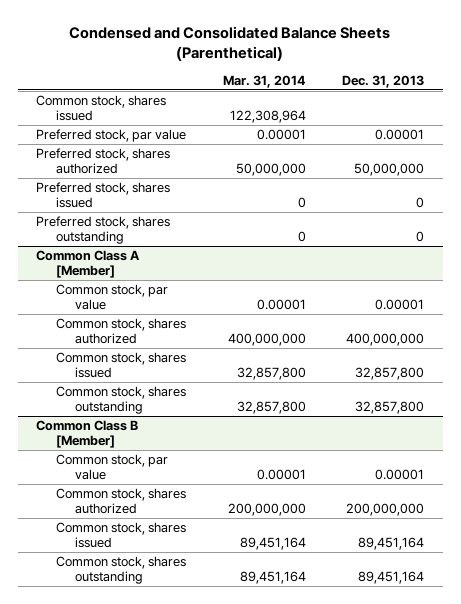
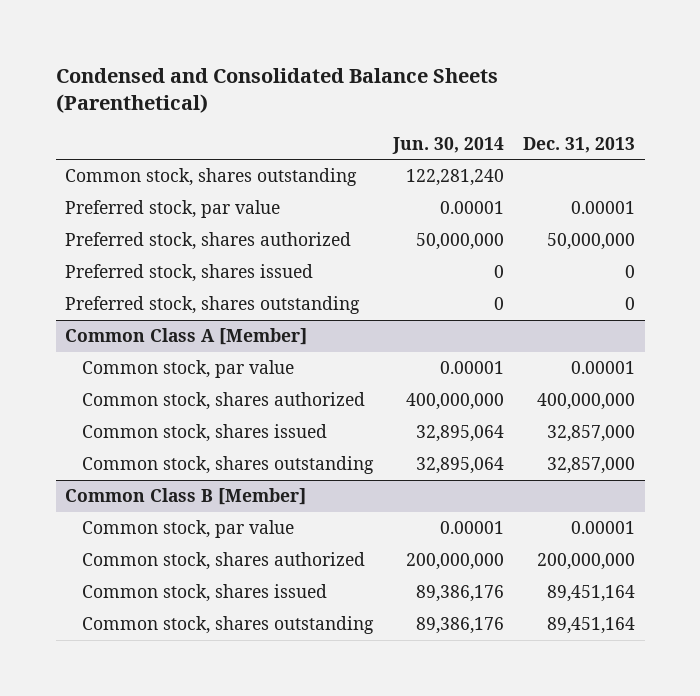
- | Mar. 31, 2014 | Dec. 31, 2013
+ | Jun. 30, 2014 | Dec. 31, 2013
- Common stock, shares issued | 122,308,964 |
+ Common stock, shares outstanding | 122,281,240 |
@ Common Class A [Member]
- Common stock, shares issued | 32,857,800 | 32,857,800
- Common stock, shares outstanding | 32,857,800 | 32,857,800
+ Common stock, shares issued | 32,895,064 | 32,857,000
+ Common stock, shares outstanding | 32,895,064 | 32,857,000

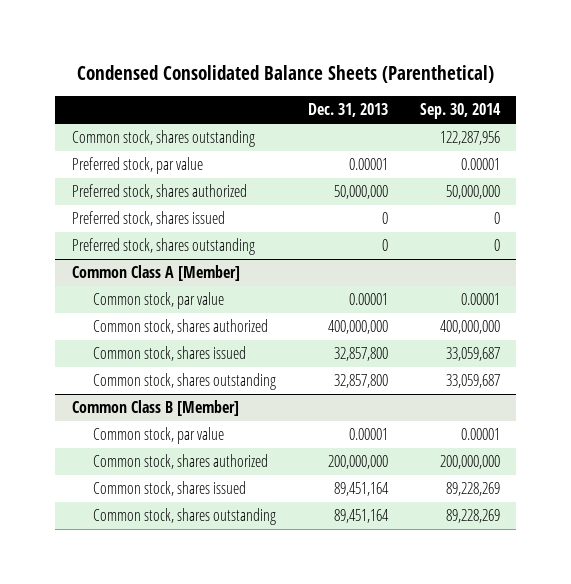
- Condensed and Consolidated Balance Sheets (Parenthetical)
+ Condensed Consolidated Balance Sheets (Parenthetical)
- | Jun. 30, 2014 | Dec. 31, 2013
+ | Dec. 31, 2013 | Sep. 30, 2014
@ Common Class A [Member]
- Common stock, shares issued | 32,895,064 | 32,857,000
- Common stock, shares outstanding | 32,895,064 | 32,857,000
+ Common stock, shares issued | 32,857,800 | 33,059,687
+ Common stock, shares outstanding | 32,857,800 | 33,059,687

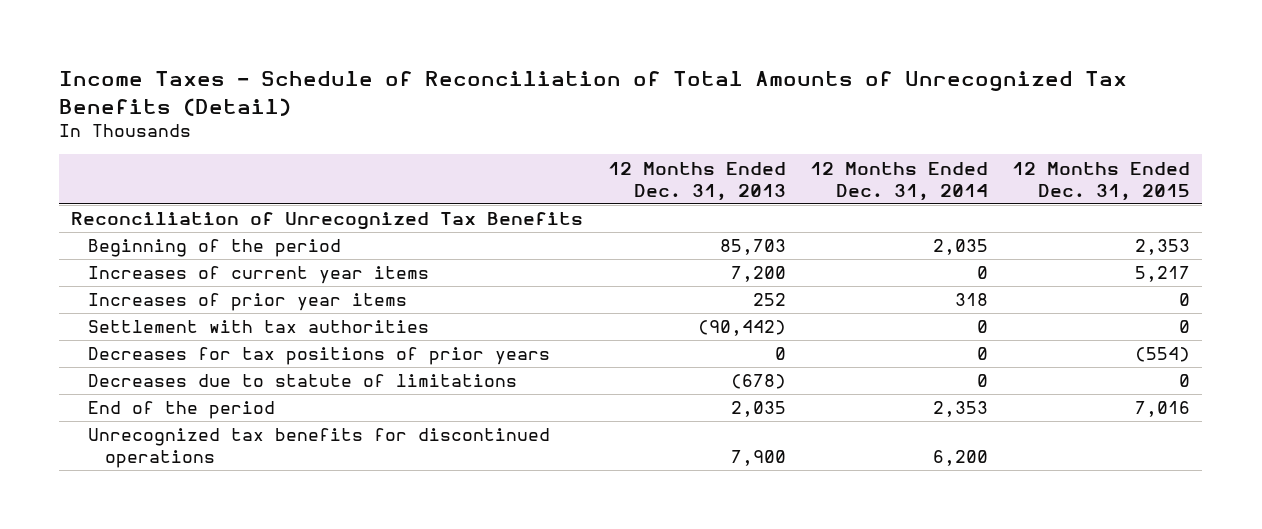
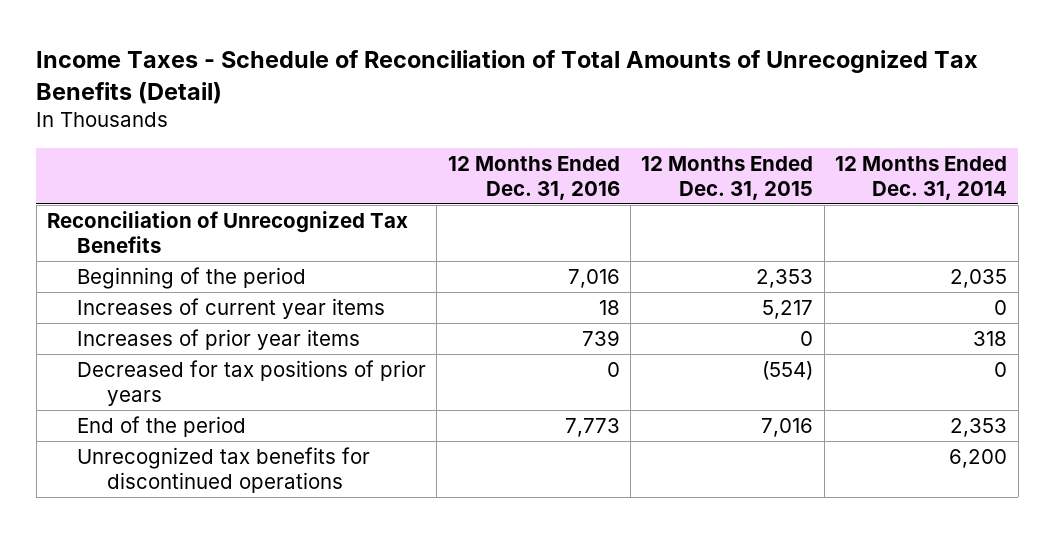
- | 12 Months Ended Dec. 31, 2013 | 12 Months Ended Dec. 31, 2014 | 12 Months Ended Dec. 31, 2015
+ | 12 Months Ended Dec. 31, 2016 | 12 Months Ended Dec. 31, 2015 | 12 Months Ended Dec. 31, 2014
- Settlement with tax authorities | (90,442) | 0 | 0
- Decreases for tax positions of prior years | 0 | 0 | (554)
- Decreases due to statute of limitations | (678) | 0 | 0
+ Decreased for tax positions of prior years | 0 | (554) | 0

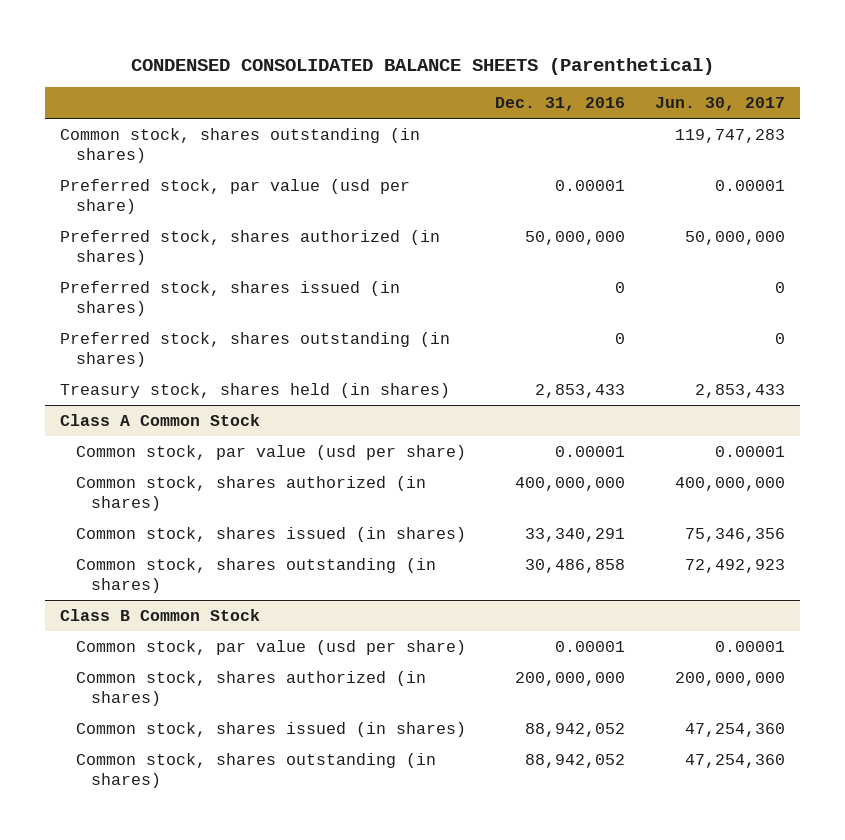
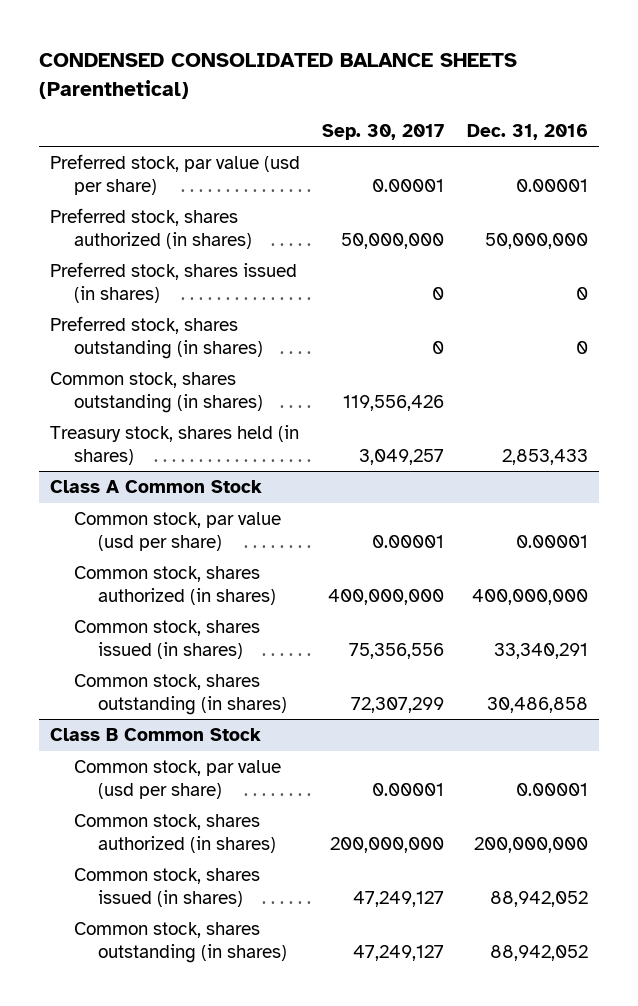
- | Dec. 31, 2016 | Jun. 30, 2017
+ | Sep. 30, 2017 | Dec. 31, 2016
moved down: Common stock, shares outstanding (in shares) | 119,556,426 |

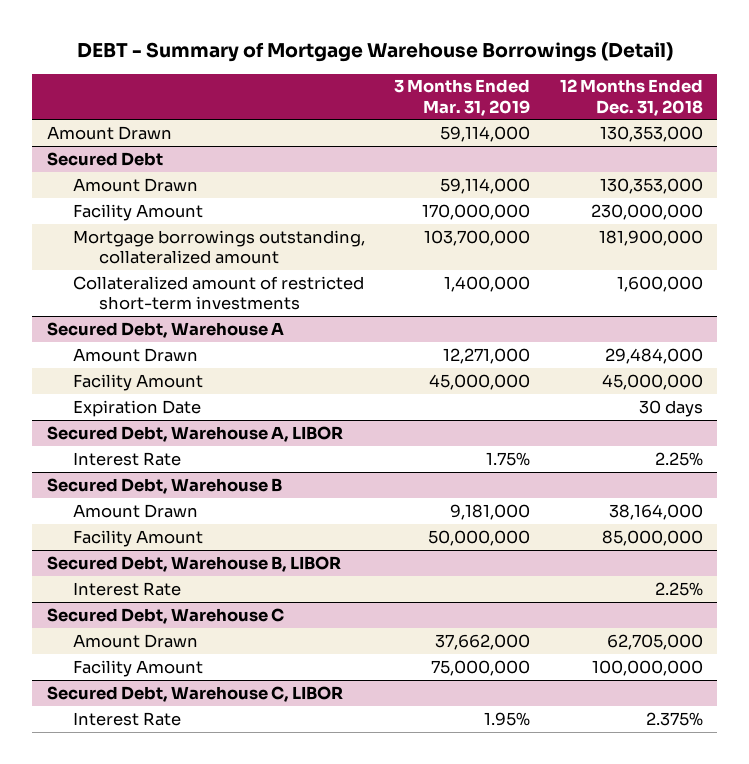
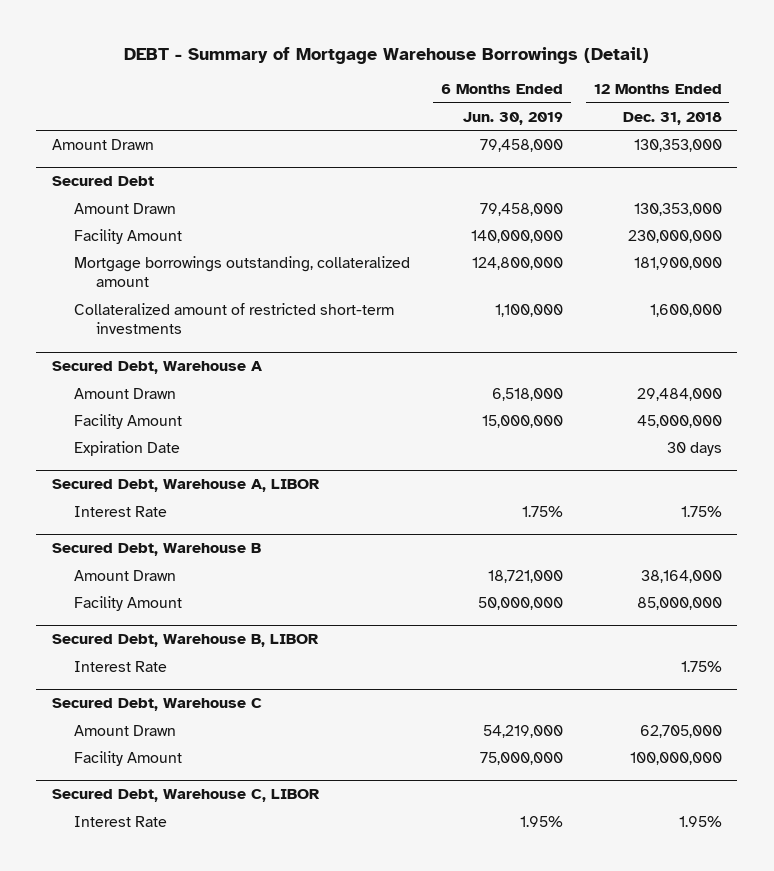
- | 3 Months Ended Mar. 31, 2019 | 12 Months Ended Dec. 31, 2018
+ | 6 Months Ended Jun. 30, 2019 | 12 Months Ended Dec. 31, 2018
@ Secured Debt, Warehouse A, LIBOR
- Interest Rate | 1.75% | 2.25%
+ Interest Rate | 1.75% | 1.75%
@ Secured Debt, Warehouse B, LIBOR
- Interest Rate | | 2.25%
+ Interest Rate | | 1.75%
@ Secured Debt, Warehouse C, LIBOR
- Interest Rate | 1.95% | 2.375%
+ Interest Rate | 1.95% | 1.95%

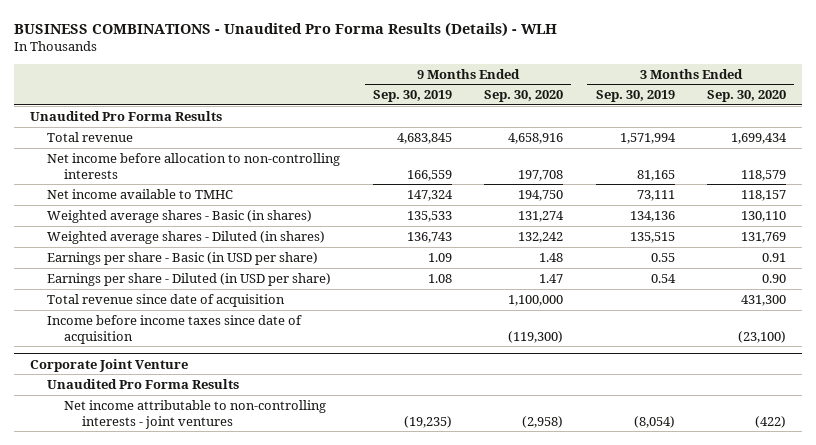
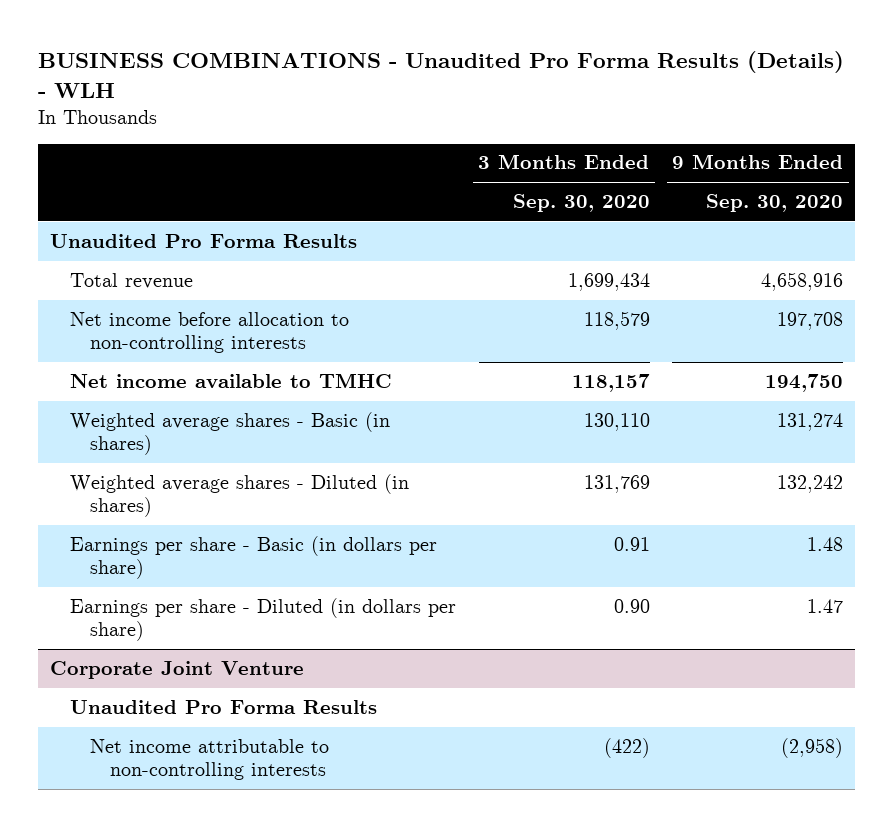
- | 9 Months Ended Sep. 30, 2019 | 9 Months Ended Sep. 30, 2020 | 3 Months Ended Sep. 30, 2019 | 3 Months Ended Sep. 30, 2020
+ | 3 Months Ended Sep. 30, 2020 | 9 Months Ended Sep. 30, 2020
- Earnings per share - Basic (in USD per share) | 1.09 | 1.48 | 0.55 | 0.91
- Earnings per share - Diluted (in USD per share) | 1.08 | 1.47 | 0.54 | 0.90
- Total revenue since date of acquisition | | 1,100,000 | | 431,300
- Income before income taxes since date of acquisition | | (119,300) | | (23,100)
+ Earnings per share - Basic (in dollars per share) | 0.91 | 1.48
+ Earnings per share - Diluted (in dollars per share) | 0.90 | 1.47
@ Corporate Joint Venture
- Net income attributable to non-controlling interests - joint ventures | (19,235) | (2,958) | (8,054) | (422)
+ Net income attributable to non-controlling interests | (422) | (2,958)

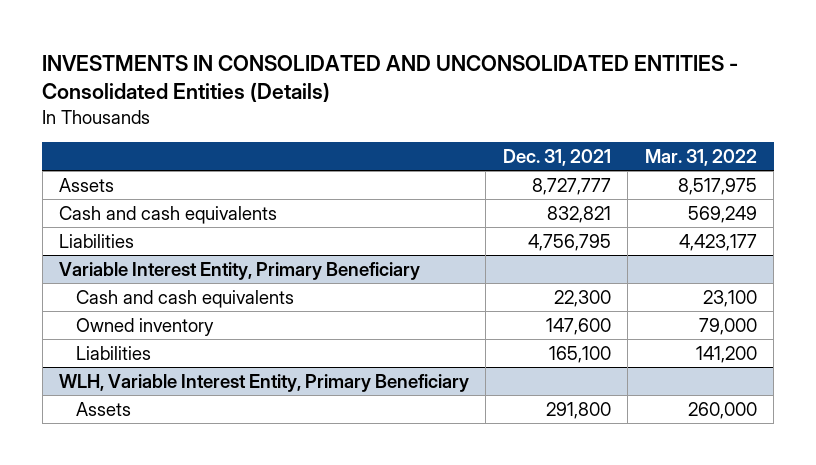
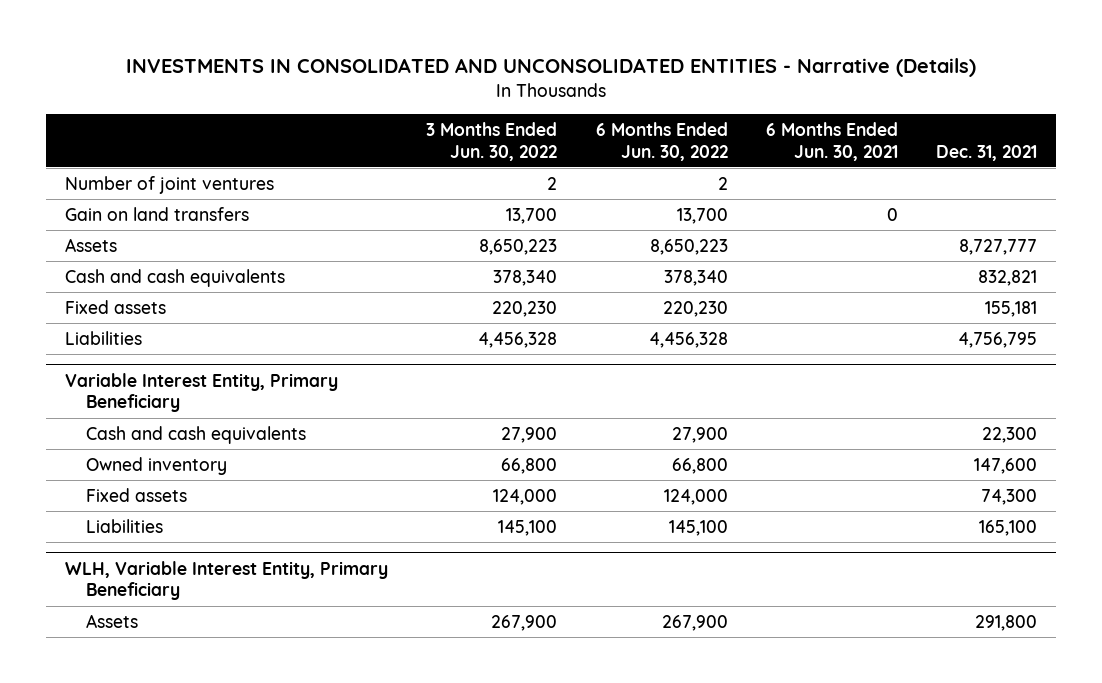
- INVESTMENTS IN CONSOLIDATED AND UNCONSOLIDATED ENTITIES - Consolidated Entities (Details)
+ INVESTMENTS IN CONSOLIDATED AND UNCONSOLIDATED ENTITIES - Narrative (Details)
- | Dec. 31, 2021 | Mar. 31, 2022
+ | 3 Months Ended Jun. 30, 2022 | 6 Months Ended Jun. 30, 2022 | 6 Months Ended Jun. 30, 2021 | Dec. 31, 2021
+ Number of joint ventures | 2 | 2 | |
+ Gain on land transfers | 13,700 | 13,700 | 0 |
+ Fixed assets | 220,230 | 220,230 | | 155,181
@ Variable Interest Entity, Primary Beneficiary
+ Fixed assets | 124,000 | 124,000 | | 74,300

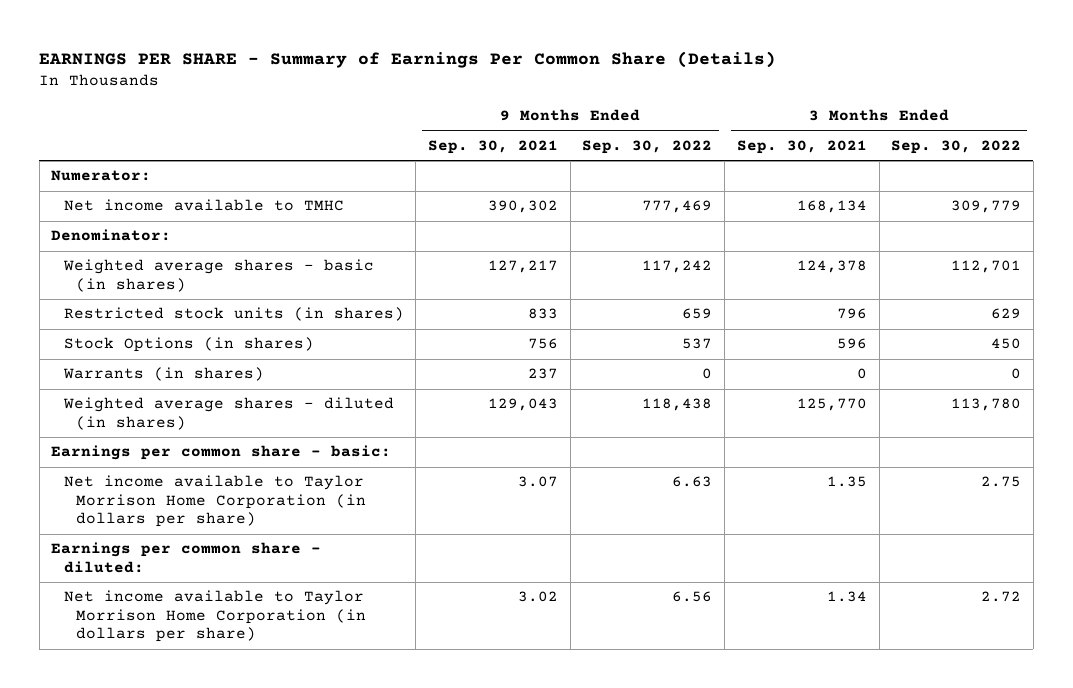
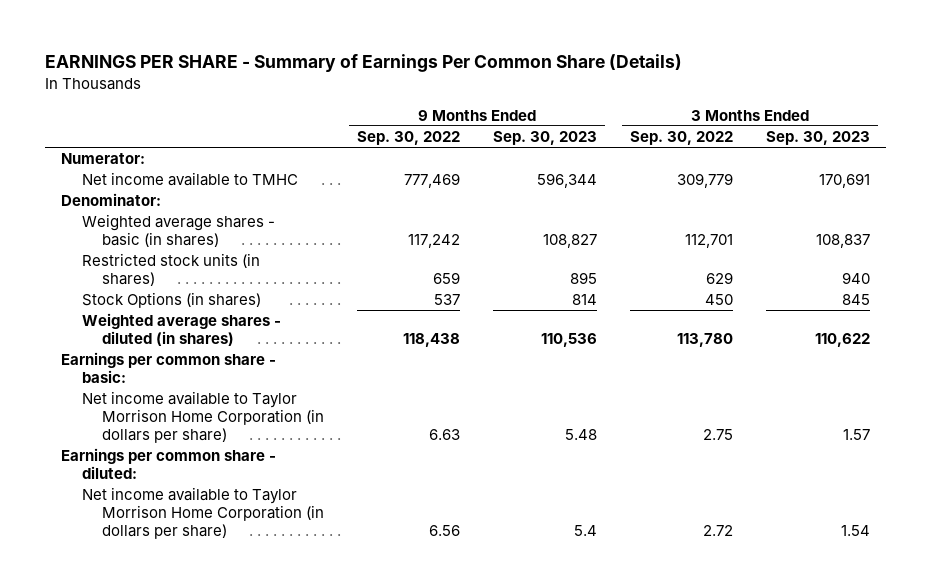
- | 9 Months Ended Sep. 30, 2021 | 9 Months Ended Sep. 30, 2022 | 3 Months Ended Sep. 30, 2021 | 3 Months Ended Sep. 30, 2022
+ | 9 Months Ended Sep. 30, 2022 | 9 Months Ended Sep. 30, 2023 | 3 Months Ended Sep. 30, 2022 | 3 Months Ended Sep. 30, 2023
- Warrants (in shares) | 237 | 0 | 0 | 0

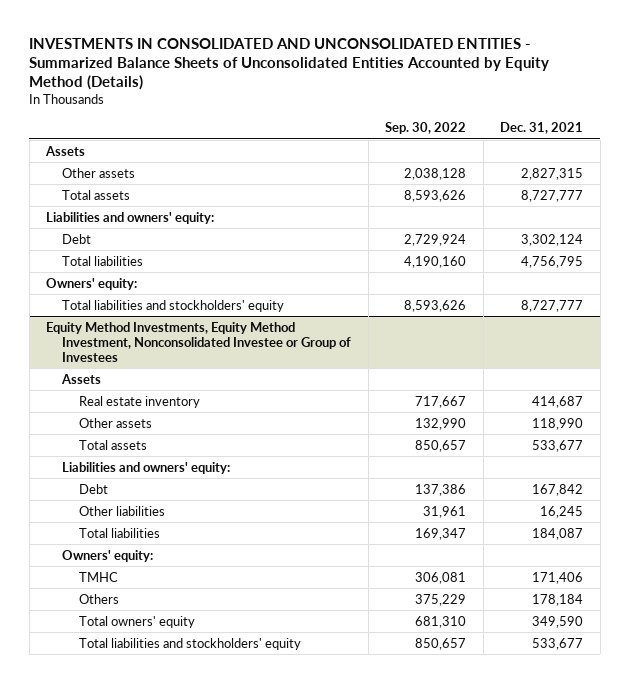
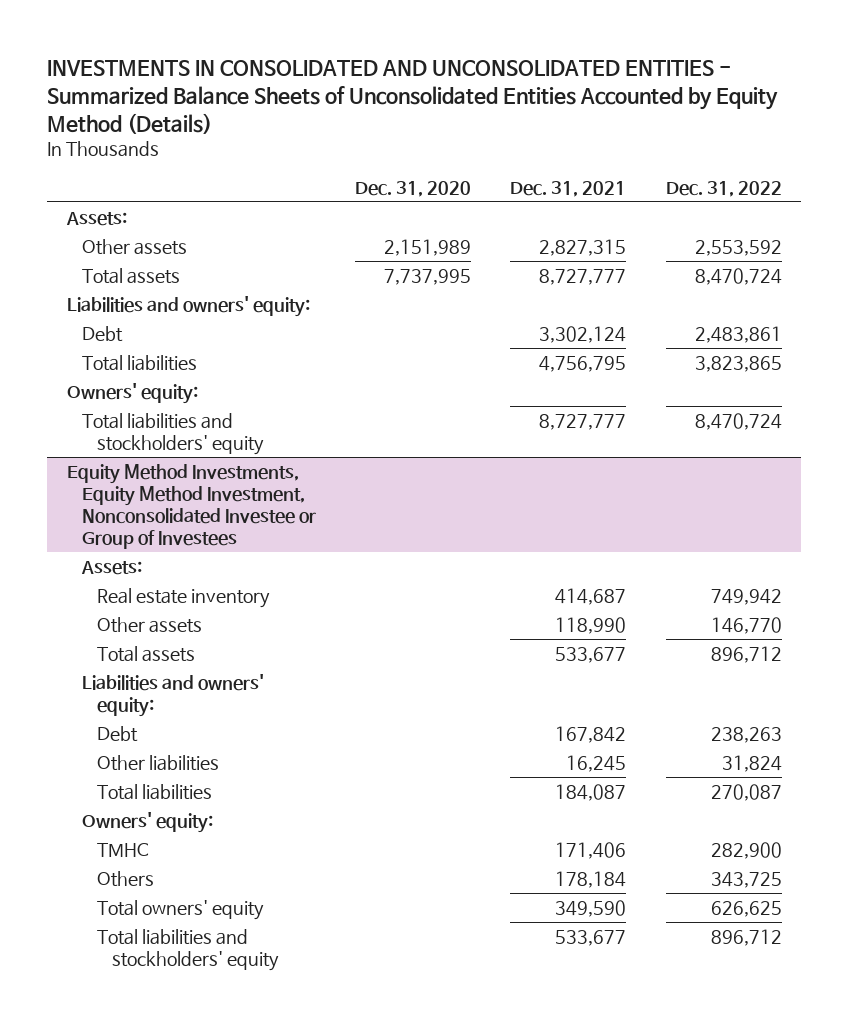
- | Sep. 30, 2022 | Dec. 31, 2021
+ | Dec. 31, 2020 | Dec. 31, 2021 | Dec. 31, 2022
- Assets
+ Assets:
@ Equity Method Investments, Equity Method Investment, Nonconsolidated Investee or Group of Investees
- Assets
+ Assets:

